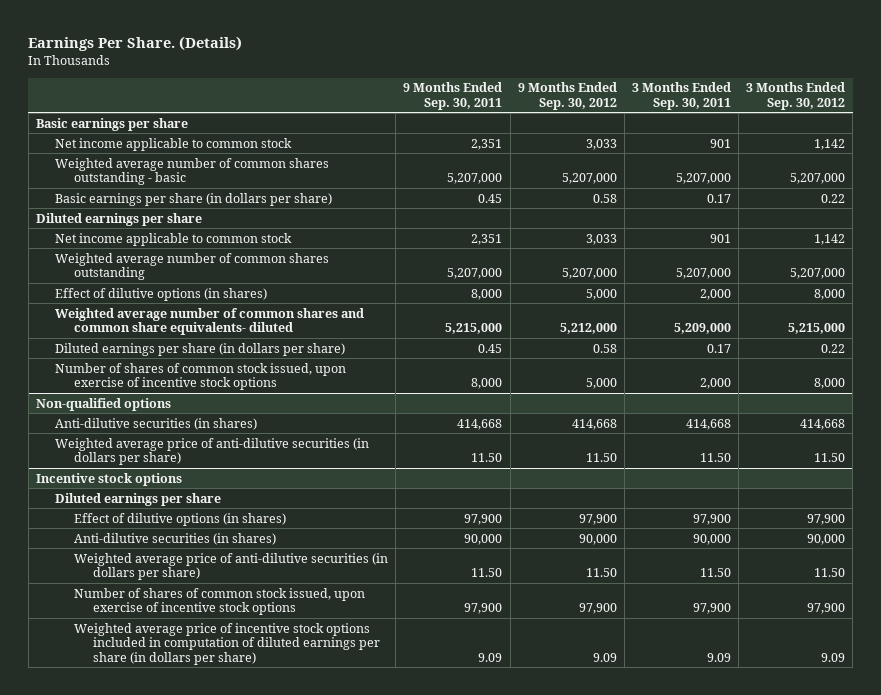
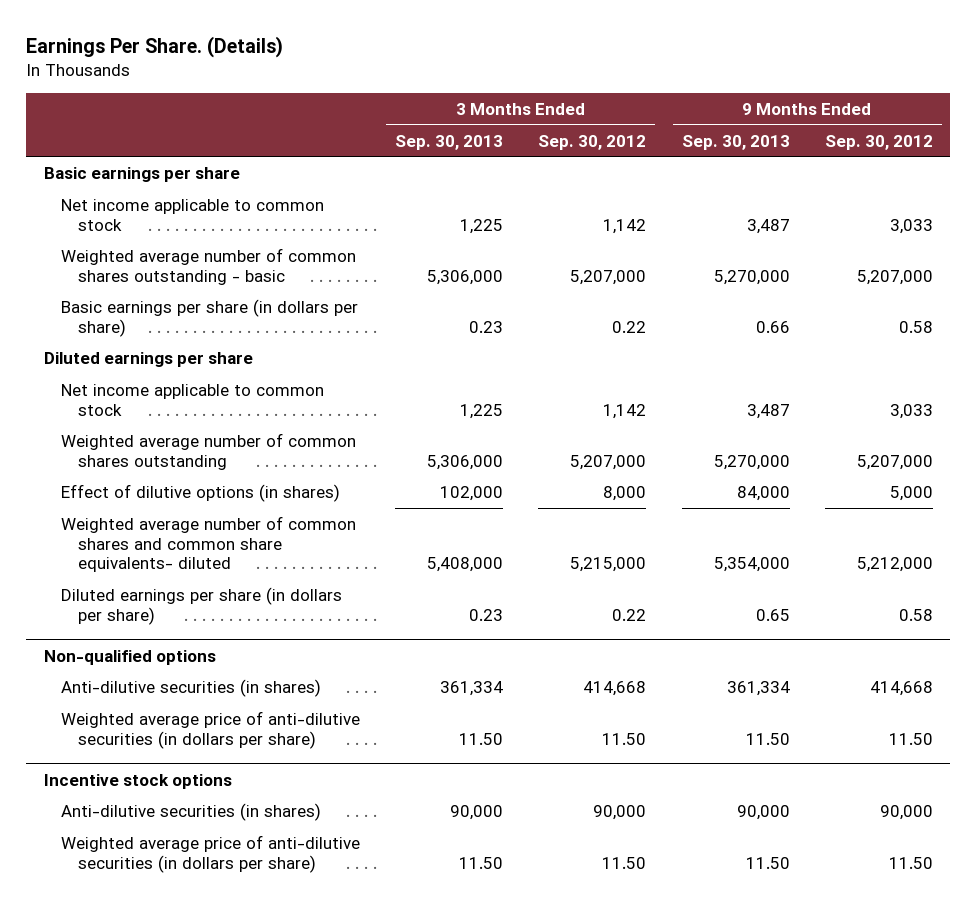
- | 9 Months Ended Sep. 30, 2011 | 9 Months Ended Sep. 30, 2012 | 3 Months Ended Sep. 30, 2011 | 3 Months Ended Sep. 30, 2012
+ | 3 Months Ended Sep. 30, 2013 | 3 Months Ended Sep. 30, 2012 | 9 Months Ended Sep. 30, 2013 | 9 Months Ended Sep. 30, 2012
- Number of shares of common stock issued, upon exercise of incentive stock options | 8,000 | 5,000 | 2,000 | 8,000
@ Incentive stock options
- Diluted earnings per share
- Effect of dilutive options (in shares) | 97,900 | 97,900 | 97,900 | 97,900
- Number of shares of common stock issued, upon exercise of incentive stock options | 97,900 | 97,900 | 97,900 | 97,900
- Weighted average price of incentive stock options included in computation of diluted earnings per share (in dollars per share) | 9.09 | 9.09 | 9.09 | 9.09

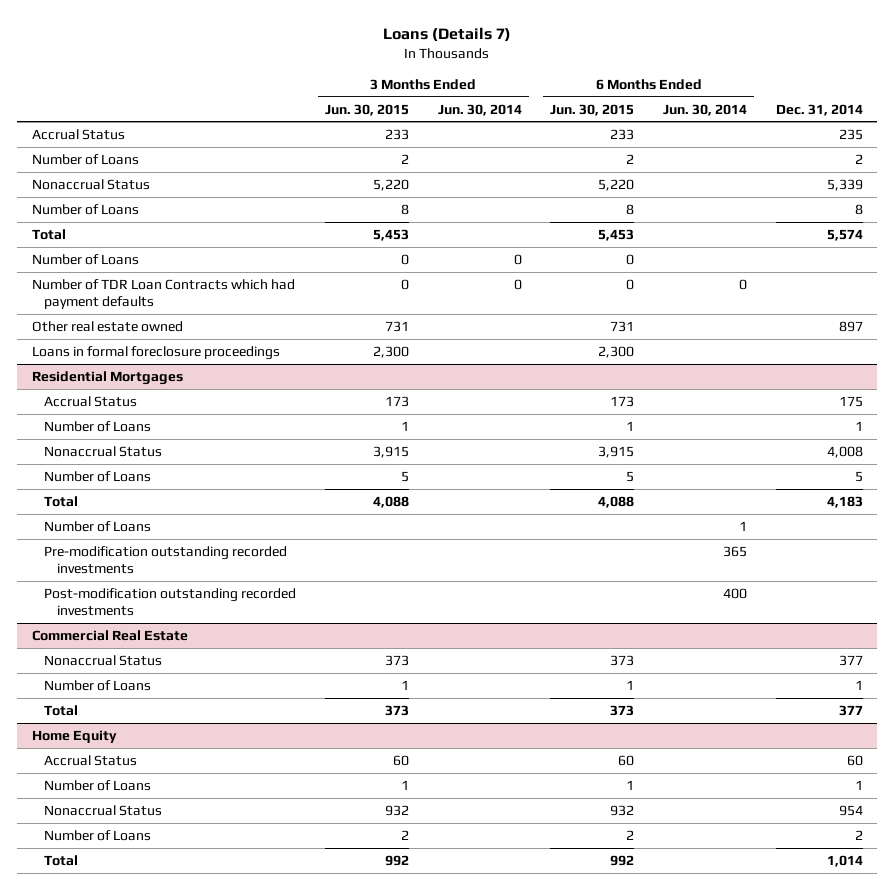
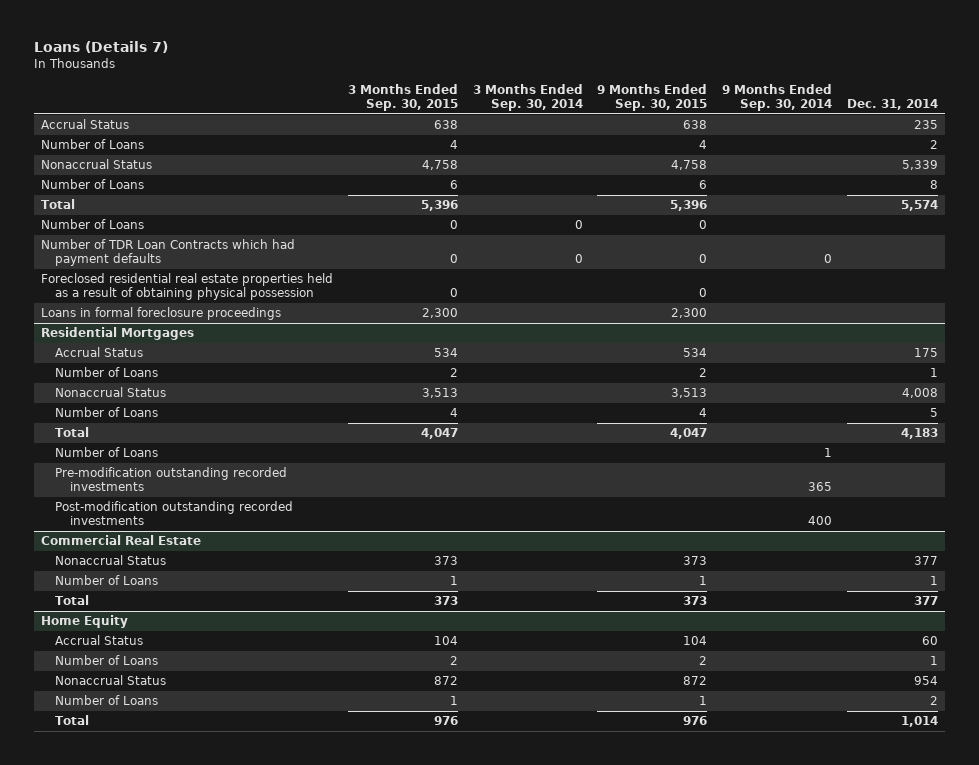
- | 3 Months Ended Jun. 30, 2015 | 3 Months Ended Jun. 30, 2014 | 6 Months Ended Jun. 30, 2015 | 6 Months Ended Jun. 30, 2014 | Dec. 31, 2014
+ | 3 Months Ended Sep. 30, 2015 | 3 Months Ended Sep. 30, 2014 | 9 Months Ended Sep. 30, 2015 | 9 Months Ended Sep. 30, 2014 | Dec. 31, 2014
- Other real estate owned | 731 | | 731 | | 897
+ Foreclosed residential real estate properties held as a result of obtaining physical possession | 0 | | 0 | |

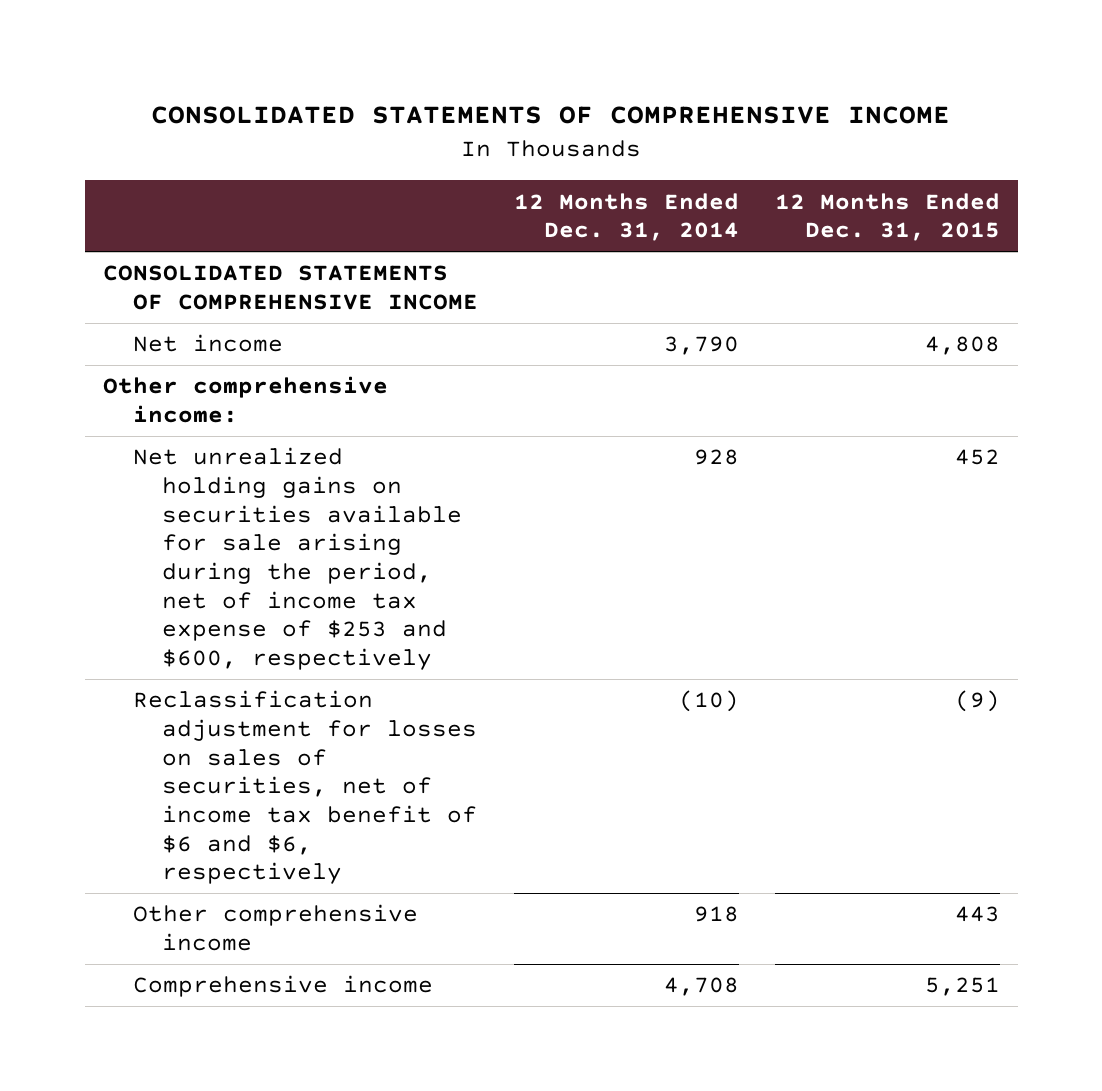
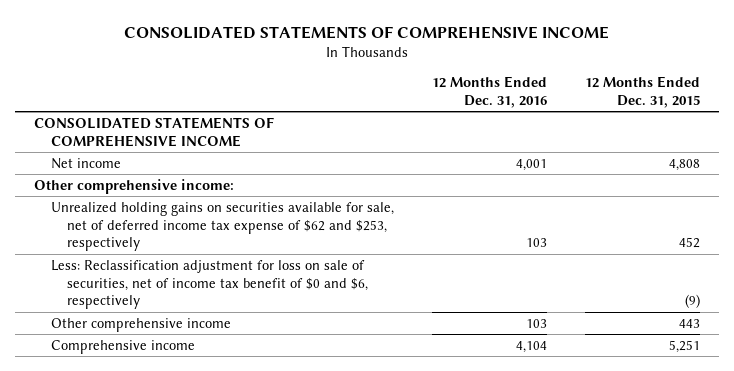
- | 12 Months Ended Dec. 31, 2014 | 12 Months Ended Dec. 31, 2015
+ | 12 Months Ended Dec. 31, 2016 | 12 Months Ended Dec. 31, 2015
- Net unrealized holding gains on securities available for sale arising during the period, net of income tax expense of $253 and $600, respectively | 928 | 452
- Reclassification adjustment for losses on sales of securities, net of income tax benefit of $6 and $6, respectively | (10) | (9)
+ Unrealized holding gains on securities available for sale, net of deferred income tax expense of $62 and $253, respectively | 103 | 452
+ Less: Reclassification adjustment for loss on sale of securities, net of income tax benefit of $0 and $6, respectively | | (9)

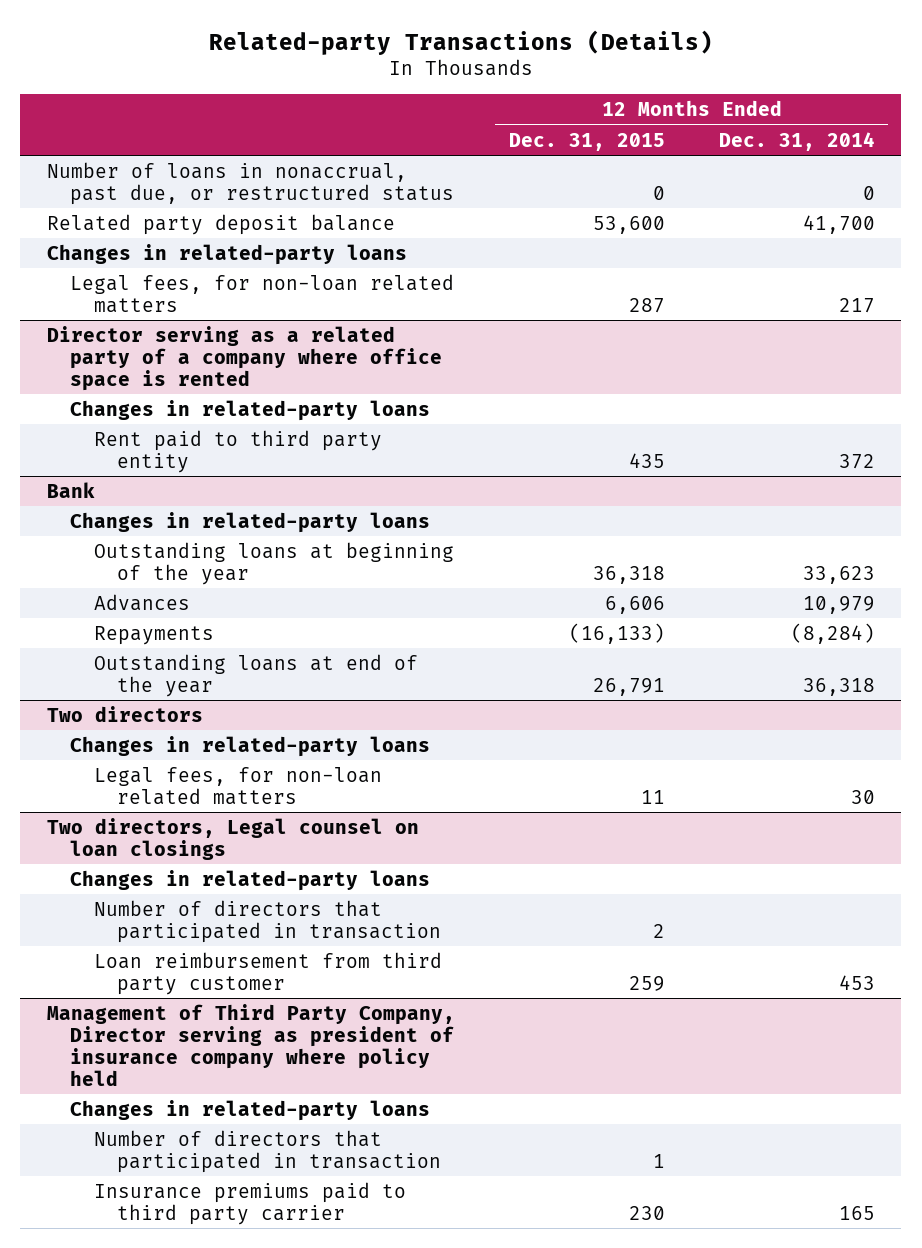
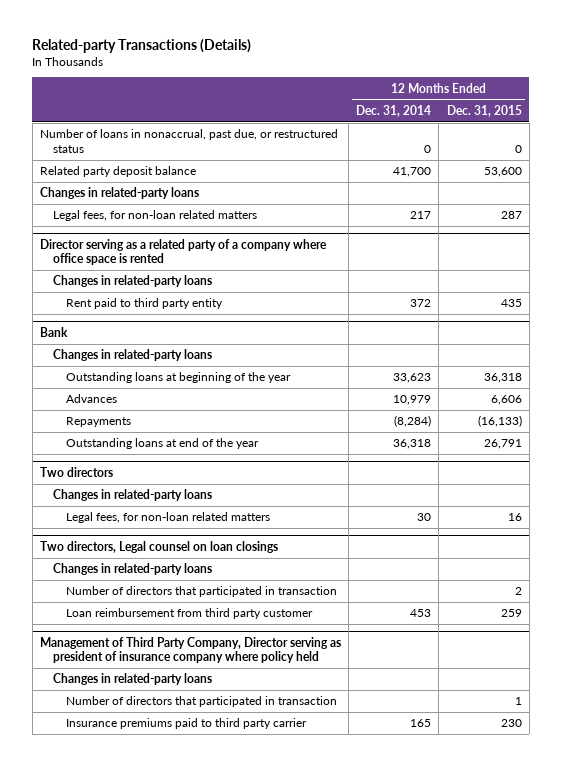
- | 12 Months Ended Dec. 31, 2015 | 12 Months Ended Dec. 31, 2014
+ | 12 Months Ended Dec. 31, 2014 | 12 Months Ended Dec. 31, 2015
@ Two directors
- Legal fees, for non-loan related matters | 11 | 30
+ Legal fees, for non-loan related matters | 30 | 16

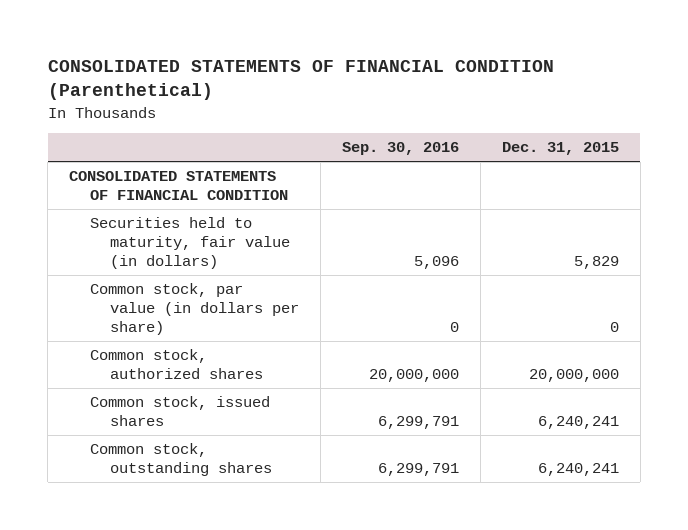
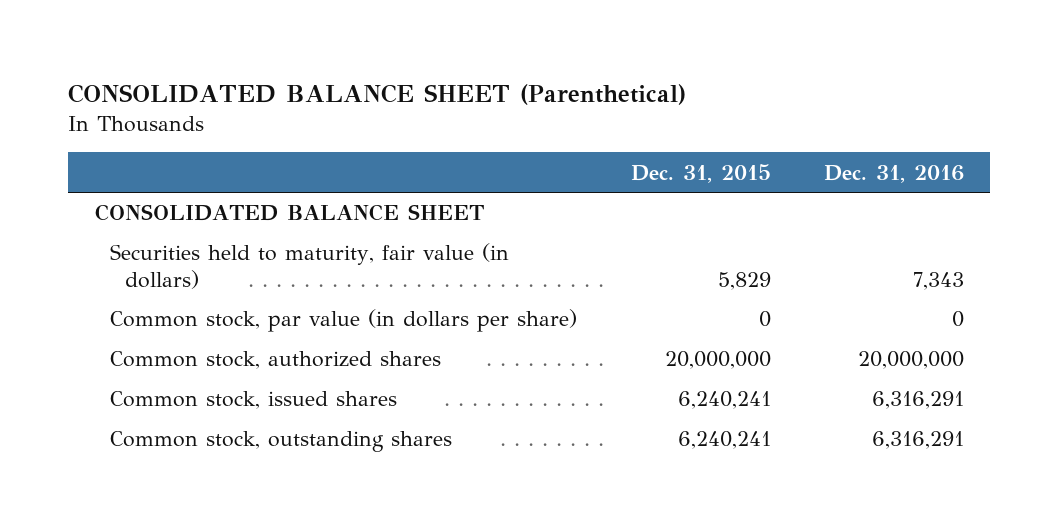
- CONSOLIDATED STATEMENTS OF FINANCIAL CONDITION (Parenthetical)
+ CONSOLIDATED BALANCE SHEET (Parenthetical)
- | Sep. 30, 2016 | Dec. 31, 2015
+ | Dec. 31, 2015 | Dec. 31, 2016
- CONSOLIDATED STATEMENTS OF FINANCIAL CONDITION
+ CONSOLIDATED BALANCE SHEET

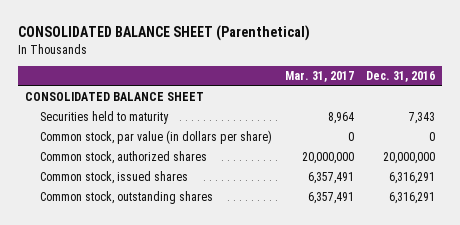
- | Dec. 31, 2015 | Dec. 31, 2016
+ | Mar. 31, 2017 | Dec. 31, 2016
- Securities held to maturity, fair value (in dollars) | 5,829 | 7,343
+ Securities held to maturity | 8,964 | 7,343

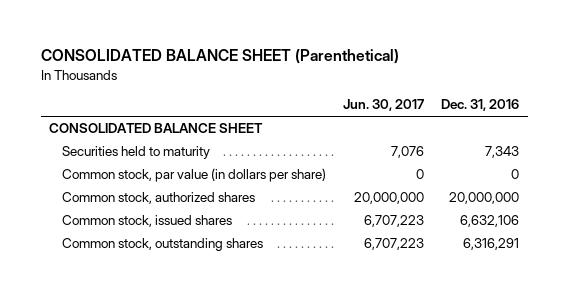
- | Mar. 31, 2017 | Dec. 31, 2016
+ | Jun. 30, 2017 | Dec. 31, 2016
- Common stock, issued shares | 6,357,491 | 6,316,291
+ Common stock, issued shares | 6,707,223 | 6,632,106

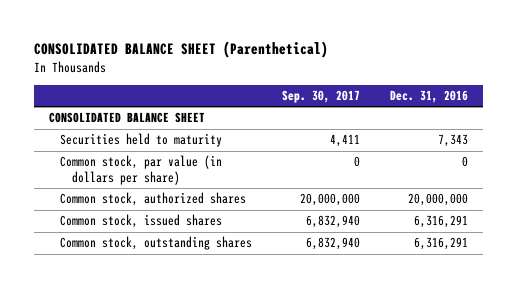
- | Jun. 30, 2017 | Dec. 31, 2016
+ | Sep. 30, 2017 | Dec. 31, 2016
- Common stock, issued shares | 6,707,223 | 6,632,106
+ Common stock, issued shares | 6,832,940 | 6,316,291

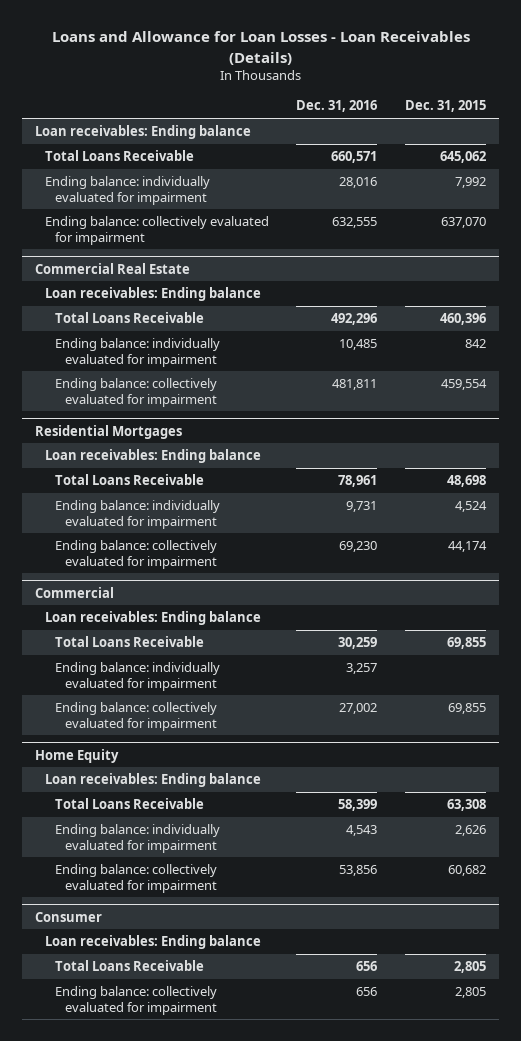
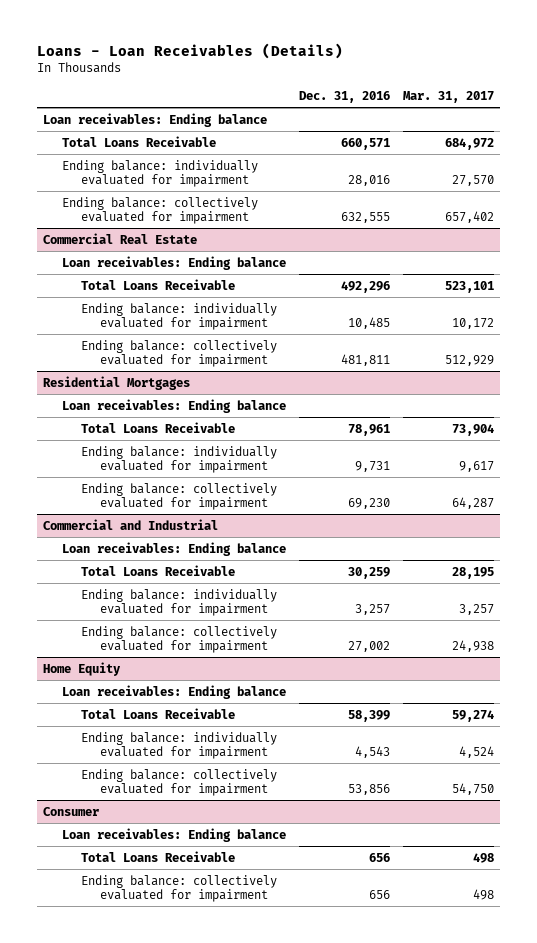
- Loans and Allowance for Loan Losses - Loan Receivables (Details)
+ Loans - Loan Receivables (Details)
- | Dec. 31, 2016 | Dec. 31, 2015
+ | Dec. 31, 2016 | Mar. 31, 2017
- Commercial
+ Commercial and Industrial

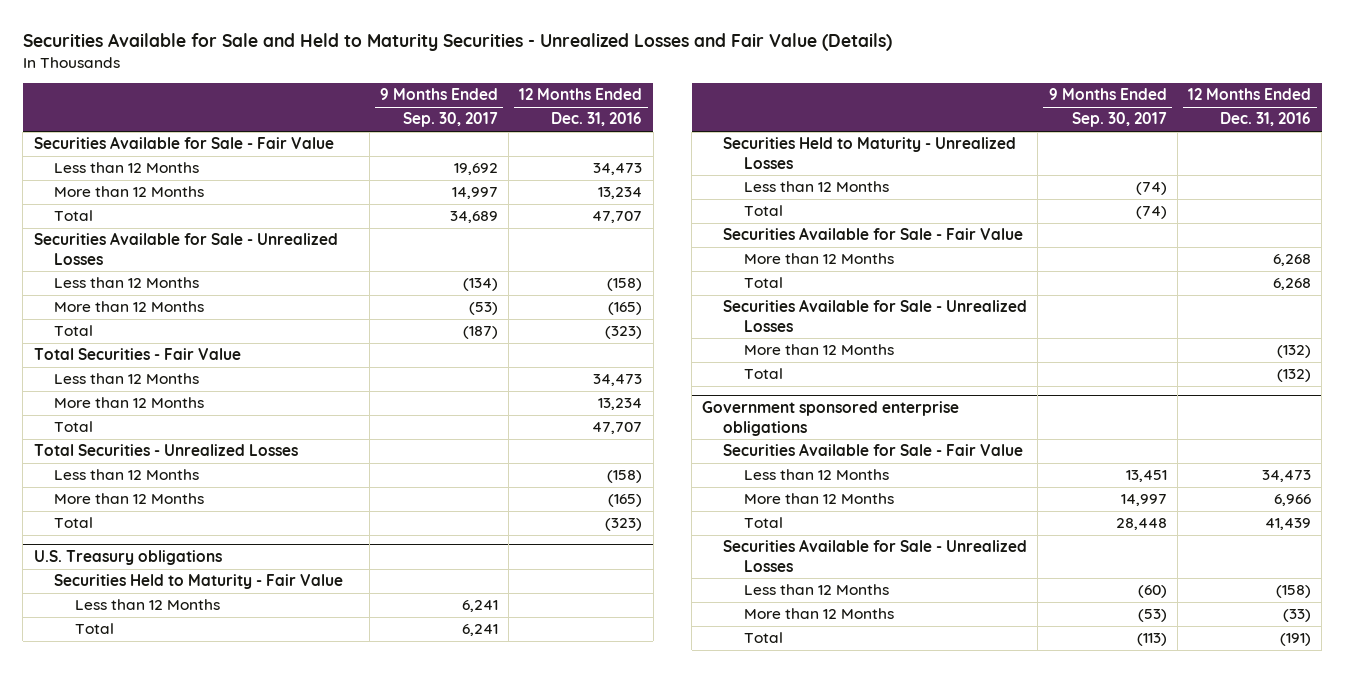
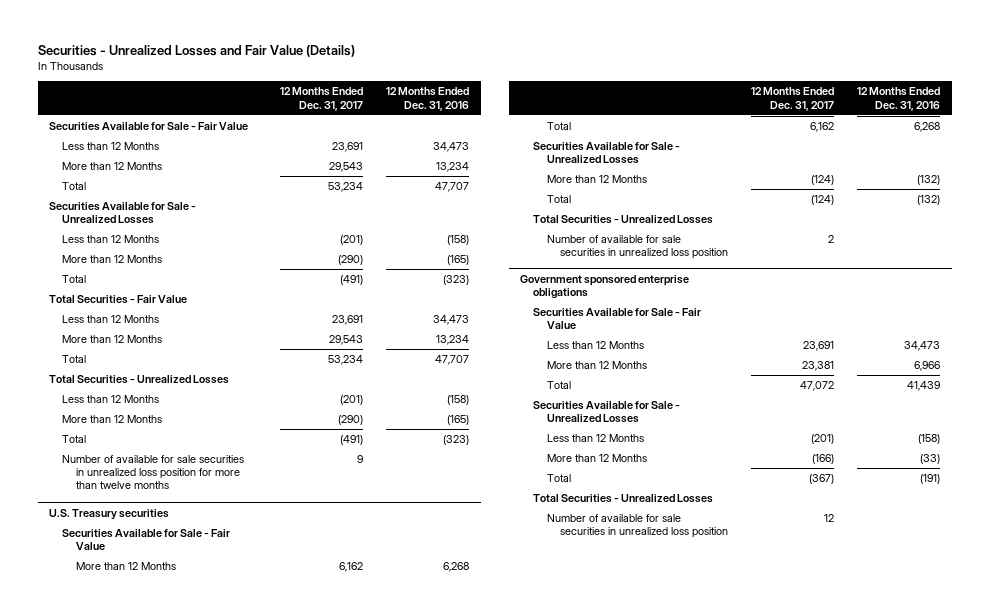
- Securities Available for Sale and Held to Maturity Securities - Unrealized Losses and Fair Value (Details)
+ Securities - Unrealized Losses and Fair Value (Details)
- | 9 Months Ended Sep. 30, 2017 | 12 Months Ended Dec. 31, 2016
+ | 12 Months Ended Dec. 31, 2017 | 12 Months Ended Dec. 31, 2016
- U.S. Treasury obligations
- Securities Held to Maturity - Fair Value
- Less than 12 Months | 6,241 |
- Total | 6,241 |
- Securities Held to Maturity - Unrealized Losses
- Less than 12 Months | (74) |
- Total | (74) |
+ Number of available for sale securities in unrealized loss position for more than twelve months | 9 |
+ U.S. Treasury securities
+ Total Securities - Unrealized Losses
+ Number of available for sale securities in unrealized loss position | 2 |
@ Government sponsored enterprise obligations
+ Total Securities - Unrealized Losses
+ Number of available for sale securities in unrealized loss position | 12 |

